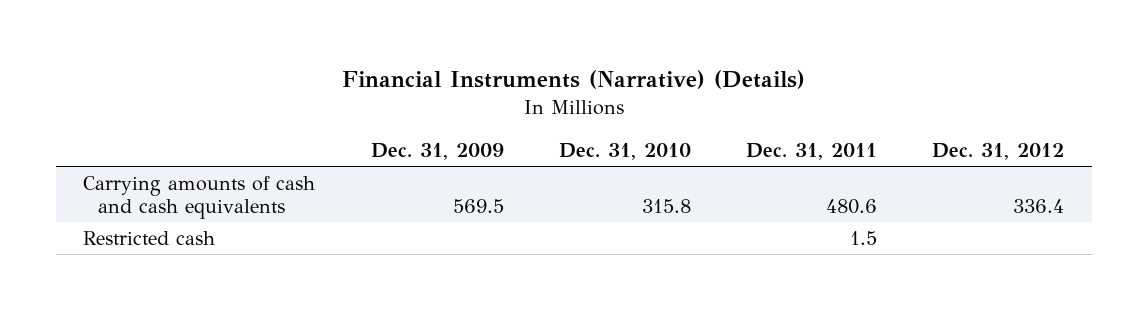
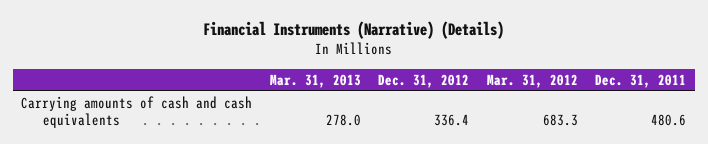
- | Dec. 31, 2009 | Dec. 31, 2010 | Dec. 31, 2011 | Dec. 31, 2012
+ | Mar. 31, 2013 | Dec. 31, 2012 | Mar. 31, 2012 | Dec. 31, 2011
- Restricted cash | | | 1.5 |

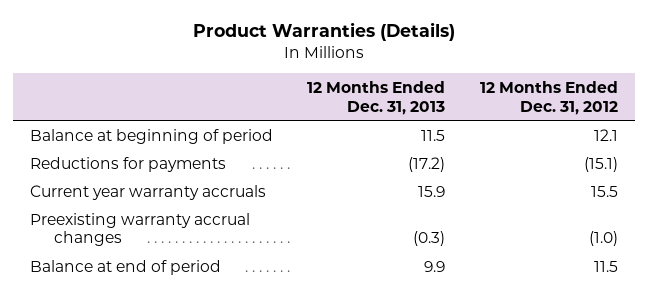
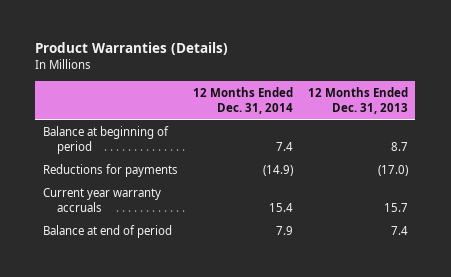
- | 12 Months Ended Dec. 31, 2013 | 12 Months Ended Dec. 31, 2012
+ | 12 Months Ended Dec. 31, 2014 | 12 Months Ended Dec. 31, 2013
- Balance at beginning of period | 11.5 | 12.1
- Reductions for payments | (17.2) | (15.1)
- Current year warranty accruals | 15.9 | 15.5
- Preexisting warranty accrual changes | (0.3) | (1.0)
- Balance at end of period | 9.9 | 11.5
+ Balance at beginning of period | 7.4 | 8.7
+ Reductions for payments | (14.9) | (17.0)
+ Current year warranty accruals | 15.4 | 15.7
+ Balance at end of period | 7.9 | 7.4

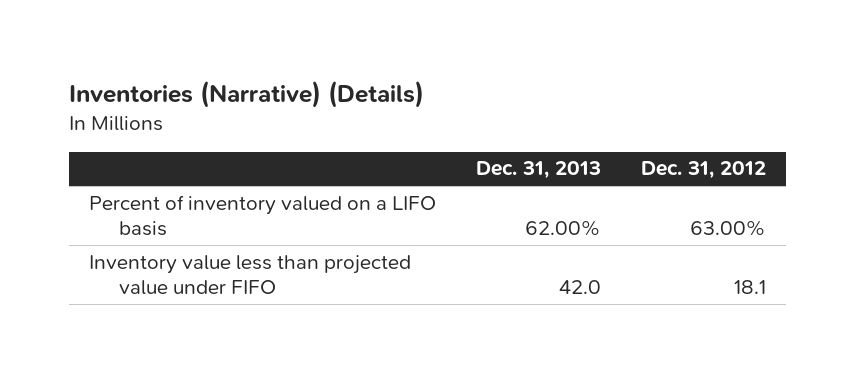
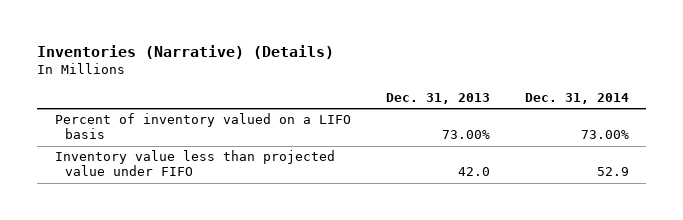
- | Dec. 31, 2013 | Dec. 31, 2012
+ | Dec. 31, 2013 | Dec. 31, 2014
- Percent of inventory valued on a LIFO basis | 62.00% | 63.00%
+ Percent of inventory valued on a LIFO basis | 73.00% | 73.00%

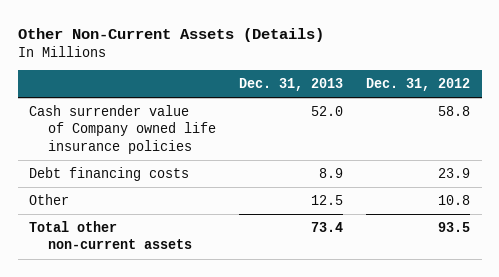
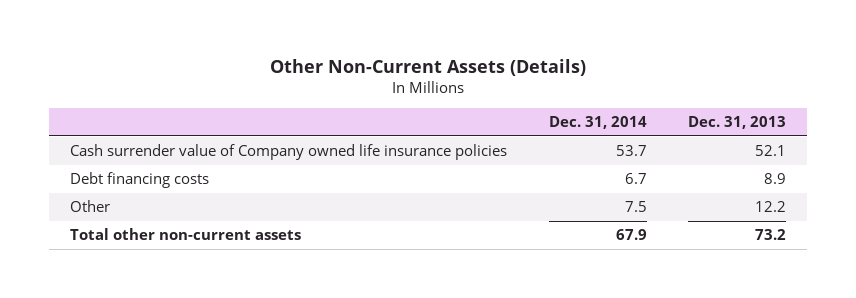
- | Dec. 31, 2013 | Dec. 31, 2012
+ | Dec. 31, 2014 | Dec. 31, 2013
- Cash surrender value of Company owned life insurance policies | 52.0 | 58.8
+ Cash surrender value of Company owned life insurance policies | 53.7 | 52.1
- Other | 12.5 | 10.8
- Total other non-current assets | 73.4 | 93.5
+ Other | 7.5 | 12.2
+ Total other non-current assets | 67.9 | 73.2

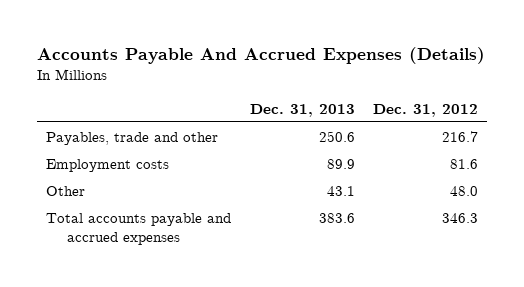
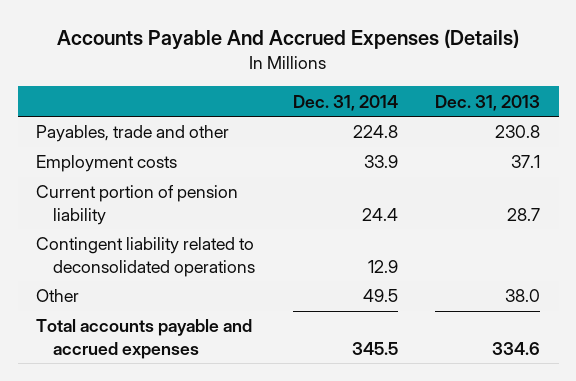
- | Dec. 31, 2013 | Dec. 31, 2012
+ | Dec. 31, 2014 | Dec. 31, 2013
- Payables, trade and other | 250.6 | 216.7
- Employment costs | 89.9 | 81.6
- Other | 43.1 | 48.0
- Total accounts payable and accrued expenses | 383.6 | 346.3
+ Payables, trade and other | 224.8 | 230.8
+ Employment costs | 33.9 | 37.1
+ Current portion of pension liability | 24.4 | 28.7
+ Contingent liability related to deconsolidated operations | 12.9 |
+ Other | 49.5 | 38.0
+ Total accounts payable and accrued expenses | 345.5 | 334.6

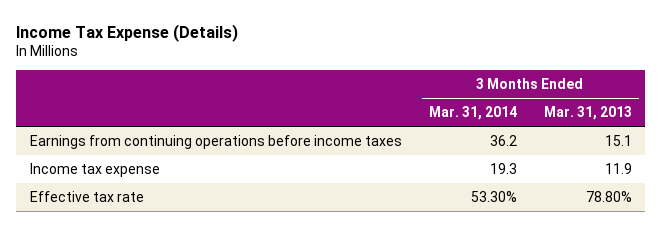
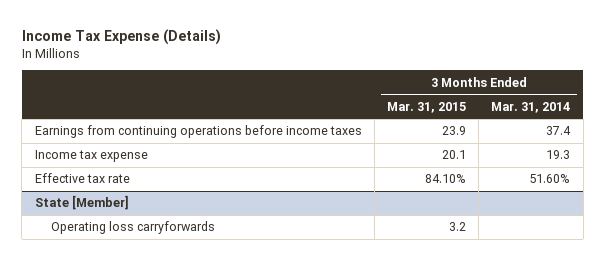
- | 3 Months Ended Mar. 31, 2014 | 3 Months Ended Mar. 31, 2013
+ | 3 Months Ended Mar. 31, 2015 | 3 Months Ended Mar. 31, 2014
- Earnings from continuing operations before income taxes | 36.2 | 15.1
+ Earnings from continuing operations before income taxes | 23.9 | 37.4
- Effective tax rate | 53.30% | 78.80%
+ Effective tax rate | 84.10% | 51.60%
+ State [Member]
+ Operating loss carryforwards | 3.2 |

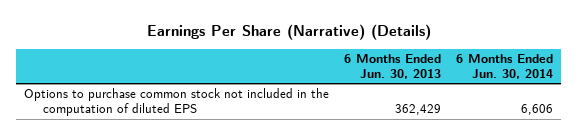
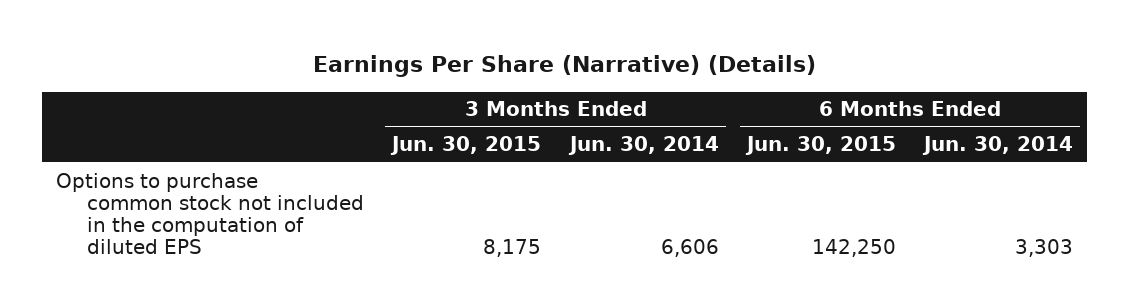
- | 6 Months Ended Jun. 30, 2013 | 6 Months Ended Jun. 30, 2014
+ | 3 Months Ended Jun. 30, 2015 | 3 Months Ended Jun. 30, 2014 | 6 Months Ended Jun. 30, 2015 | 6 Months Ended Jun. 30, 2014
- Options to purchase common stock not included in the computation of diluted EPS | 362,429 | 6,606
+ Options to purchase common stock not included in the computation of diluted EPS | 8,175 | 6,606 | 142,250 | 3,303

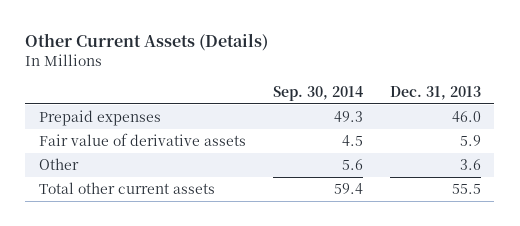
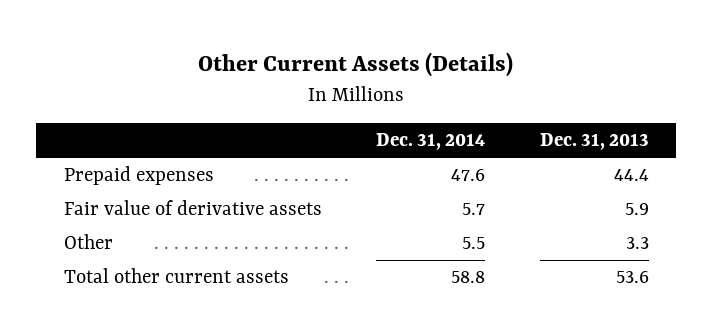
- | Sep. 30, 2014 | Dec. 31, 2013
+ | Dec. 31, 2014 | Dec. 31, 2013
- Prepaid expenses | 49.3 | 46.0
+ Prepaid expenses | 47.6 | 44.4
- Other | 5.6 | 3.6
- Total other current assets | 59.4 | 55.5
+ Other | 5.5 | 3.3
+ Total other current assets | 58.8 | 53.6

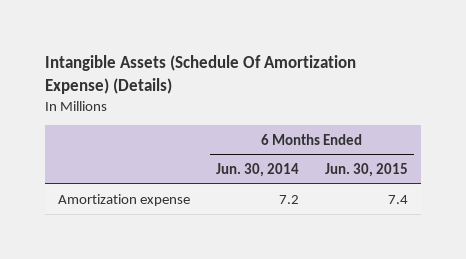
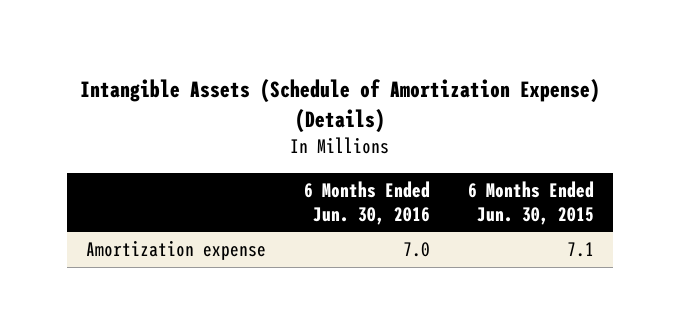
- Intangible Assets (Schedule Of Amortization Expense) (Details)
+ Intangible Assets (Schedule of Amortization Expense) (Details)
- | 6 Months Ended Jun. 30, 2014 | 6 Months Ended Jun. 30, 2015
+ | 6 Months Ended Jun. 30, 2016 | 6 Months Ended Jun. 30, 2015
- Amortization expense | 7.2 | 7.4
+ Amortization expense | 7.0 | 7.1

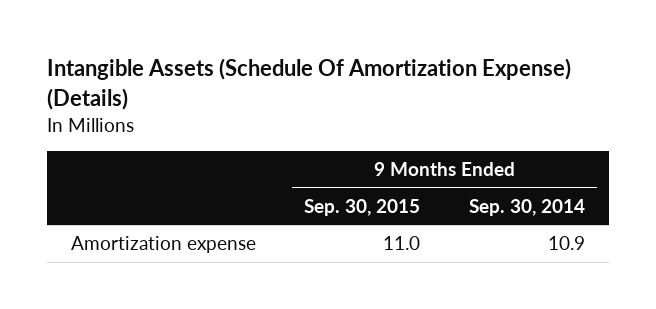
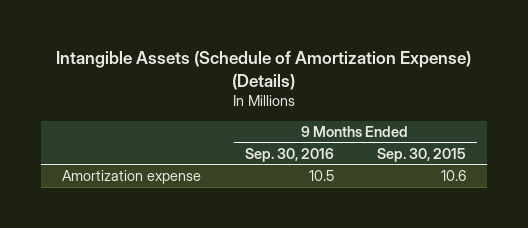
- Intangible Assets (Schedule Of Amortization Expense) (Details)
+ Intangible Assets (Schedule of Amortization Expense) (Details)
- | 9 Months Ended Sep. 30, 2015 | 9 Months Ended Sep. 30, 2014
+ | 9 Months Ended Sep. 30, 2016 | 9 Months Ended Sep. 30, 2015
- Amortization expense | 11.0 | 10.9
+ Amortization expense | 10.5 | 10.6

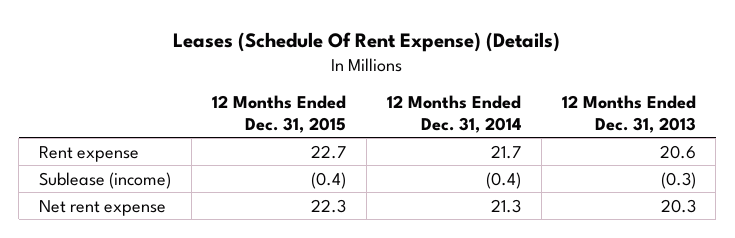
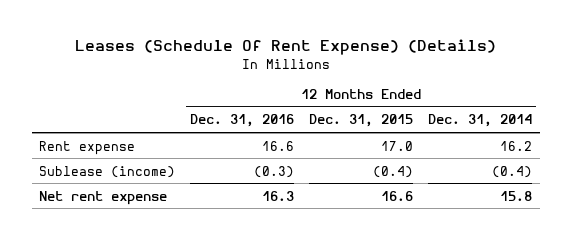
- | 12 Months Ended Dec. 31, 2015 | 12 Months Ended Dec. 31, 2014 | 12 Months Ended Dec. 31, 2013
+ | 12 Months Ended Dec. 31, 2016 | 12 Months Ended Dec. 31, 2015 | 12 Months Ended Dec. 31, 2014
- Rent expense | 22.7 | 21.7 | 20.6
+ Rent expense | 16.6 | 17.0 | 16.2
- Net rent expense | 22.3 | 21.3 | 20.3
+ Net rent expense | 16.3 | 16.6 | 15.8

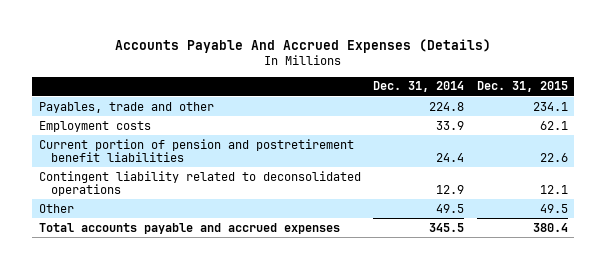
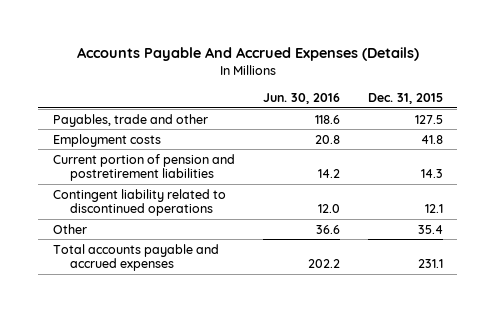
- | Dec. 31, 2014 | Dec. 31, 2015
+ | Jun. 30, 2016 | Dec. 31, 2015
- Payables, trade and other | 224.8 | 234.1
- Employment costs | 33.9 | 62.1
- Current portion of pension and postretirement benefit liabilities | 24.4 | 22.6
- Contingent liability related to deconsolidated operations | 12.9 | 12.1
- Other | 49.5 | 49.5
- Total accounts payable and accrued expenses | 345.5 | 380.4
+ Payables, trade and other | 118.6 | 127.5
+ Employment costs | 20.8 | 41.8
+ Current portion of pension and postretirement liabilities | 14.2 | 14.3
+ Contingent liability related to discontinued operations | 12.0 | 12.1
+ Other | 36.6 | 35.4
+ Total accounts payable and accrued expenses | 202.2 | 231.1

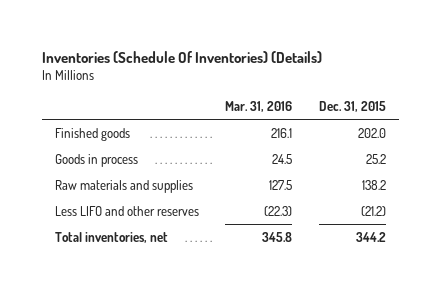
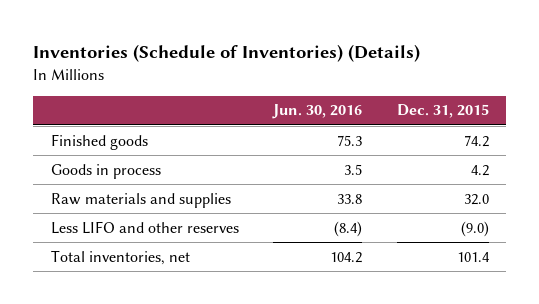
- Inventories (Schedule Of Inventories) (Details)
+ Inventories (Schedule of Inventories) (Details)
- | Mar. 31, 2016 | Dec. 31, 2015
+ | Jun. 30, 2016 | Dec. 31, 2015
- Finished goods | 216.1 | 202.0
- Goods in process | 24.5 | 25.2
- Raw materials and supplies | 127.5 | 138.2
- Less LIFO and other reserves | (22.3) | (21.2)
- Total inventories, net | 345.8 | 344.2
+ Finished goods | 75.3 | 74.2
+ Goods in process | 3.5 | 4.2
+ Raw materials and supplies | 33.8 | 32.0
+ Less LIFO and other reserves | (8.4) | (9.0)
+ Total inventories, net | 104.2 | 101.4

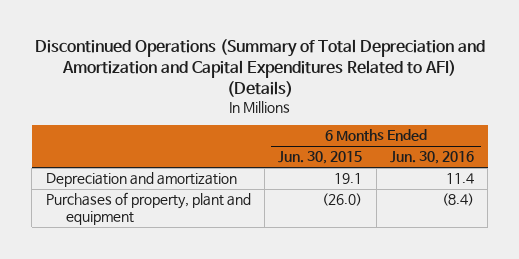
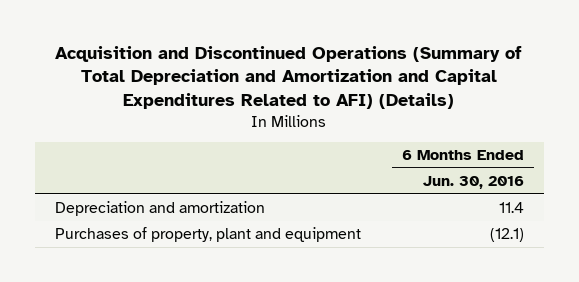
- Discontinued Operations (Summary of Total Depreciation and Amortization and Capital Expenditures Related to AFI) (Details)
+ Acquisition and Discontinued Operations (Summary of Total Depreciation and Amortization and Capital Expenditures Related to AFI) (Details)
- | 6 Months Ended Jun. 30, 2015 | 6 Months Ended Jun. 30, 2016
+ | 6 Months Ended Jun. 30, 2016
- Purchases of property, plant and equipment | (26.0) | (8.4)
+ Purchases of property, plant and equipment | (12.1)

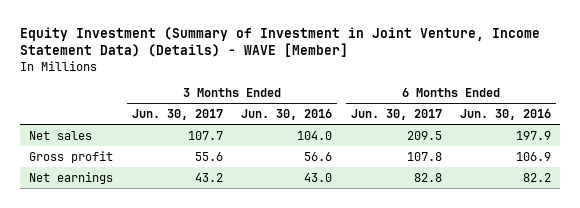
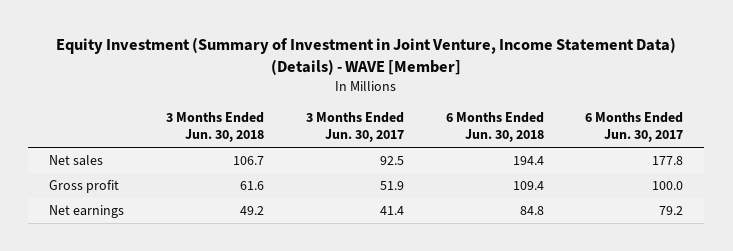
- | 3 Months Ended Jun. 30, 2017 | 3 Months Ended Jun. 30, 2016 | 6 Months Ended Jun. 30, 2017 | 6 Months Ended Jun. 30, 2016
+ | 3 Months Ended Jun. 30, 2018 | 3 Months Ended Jun. 30, 2017 | 6 Months Ended Jun. 30, 2018 | 6 Months Ended Jun. 30, 2017
- Net sales | 107.7 | 104.0 | 209.5 | 197.9
- Gross profit | 55.6 | 56.6 | 107.8 | 106.9
- Net earnings | 43.2 | 43.0 | 82.8 | 82.2
+ Net sales | 106.7 | 92.5 | 194.4 | 177.8
+ Gross profit | 61.6 | 51.9 | 109.4 | 100.0
+ Net earnings | 49.2 | 41.4 | 84.8 | 79.2

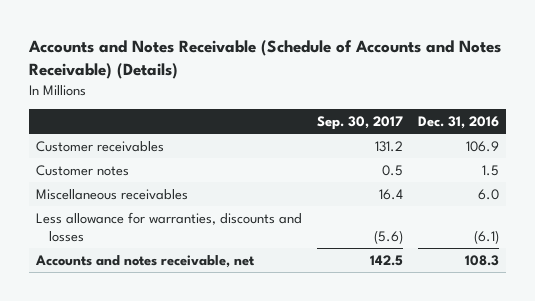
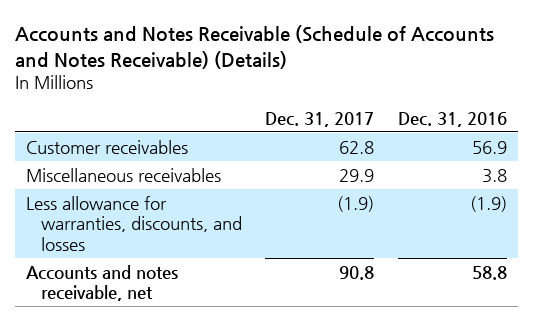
- | Sep. 30, 2017 | Dec. 31, 2016
+ | Dec. 31, 2017 | Dec. 31, 2016
- Customer receivables | 131.2 | 106.9
- Customer notes | 0.5 | 1.5
- Miscellaneous receivables | 16.4 | 6.0
- Less allowance for warranties, discounts and losses | (5.6) | (6.1)
- Accounts and notes receivable, net | 142.5 | 108.3
+ Customer receivables | 62.8 | 56.9
+ Miscellaneous receivables | 29.9 | 3.8
+ Less allowance for warranties, discounts, and losses | (1.9) | (1.9)
+ Accounts and notes receivable, net | 90.8 | 58.8

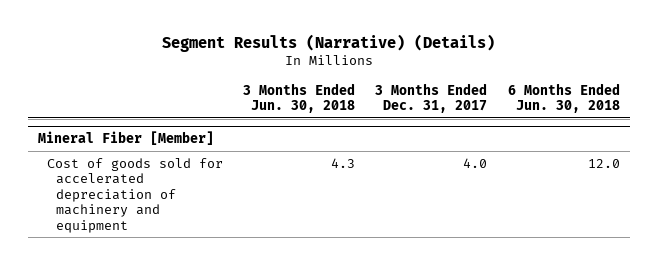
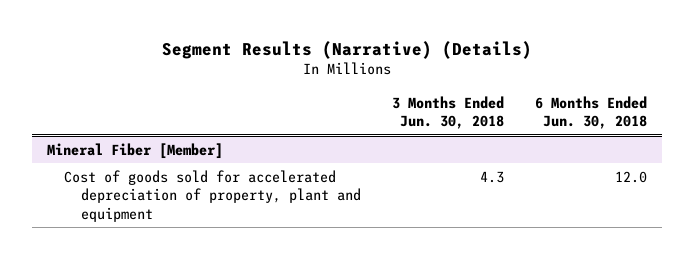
- | 3 Months Ended Jun. 30, 2018 | 3 Months Ended Dec. 31, 2017 | 6 Months Ended Jun. 30, 2018
+ | 3 Months Ended Jun. 30, 2018 | 6 Months Ended Jun. 30, 2018
@ Mineral Fiber [Member]
- Cost of goods sold for accelerated depreciation of machinery and equipment | 4.3 | 4.0 | 12.0
+ Cost of goods sold for accelerated depreciation of property, plant and equipment | 4.3 | 12.0

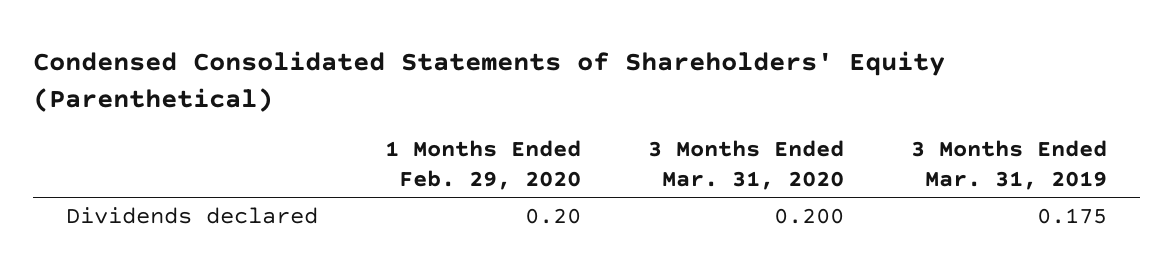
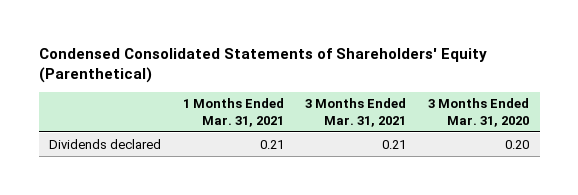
- | 1 Months Ended Feb. 29, 2020 | 3 Months Ended Mar. 31, 2020 | 3 Months Ended Mar. 31, 2019
+ | 1 Months Ended Mar. 31, 2021 | 3 Months Ended Mar. 31, 2021 | 3 Months Ended Mar. 31, 2020
- Dividends declared | 0.20 | 0.200 | 0.175
+ Dividends declared | 0.21 | 0.21 | 0.20

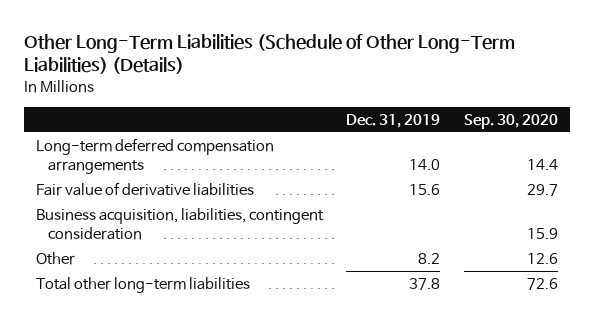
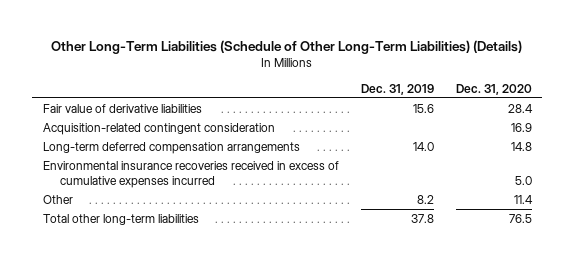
- | Dec. 31, 2019 | Sep. 30, 2020
+ | Dec. 31, 2019 | Dec. 31, 2020
- Business acquisition, liabilities, contingent consideration | | 15.9
+ Acquisition-related contingent consideration | | 16.9
moved down: Long-term deferred compensation arrangements | 14.0 | 14.8
+ Environmental insurance recoveries received in excess of cumulative expenses incurred | | 5.0

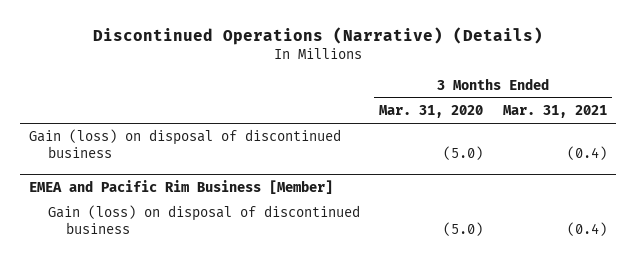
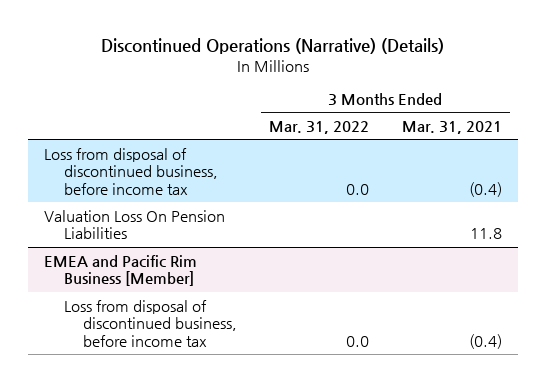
- | 3 Months Ended Mar. 31, 2020 | 3 Months Ended Mar. 31, 2021
+ | 3 Months Ended Mar. 31, 2022 | 3 Months Ended Mar. 31, 2021
- Gain (loss) on disposal of discontinued business | (5.0) | (0.4)
+ Loss from disposal of discontinued business, before income tax | 0.0 | (0.4)
+ Valuation Loss On Pension Liabilities | | 11.8
@ EMEA and Pacific Rim Business [Member]
- Gain (loss) on disposal of discontinued business | (5.0) | (0.4)
+ Loss from disposal of discontinued business, before income tax | 0.0 | (0.4)

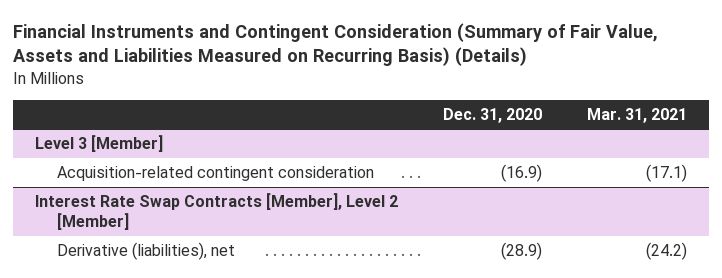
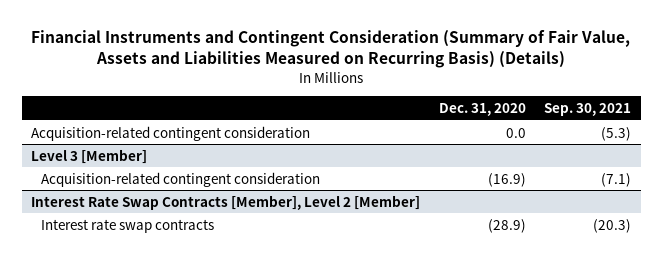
- | Dec. 31, 2020 | Mar. 31, 2021
+ | Dec. 31, 2020 | Sep. 30, 2021
+ Acquisition-related contingent consideration | 0.0 | (5.3)
@ Interest Rate Swap Contracts [Member], Level 2 [Member]
- Derivative (liabilities), net | (28.9) | (24.2)
+ Interest rate swap contracts | (28.9) | (20.3)

